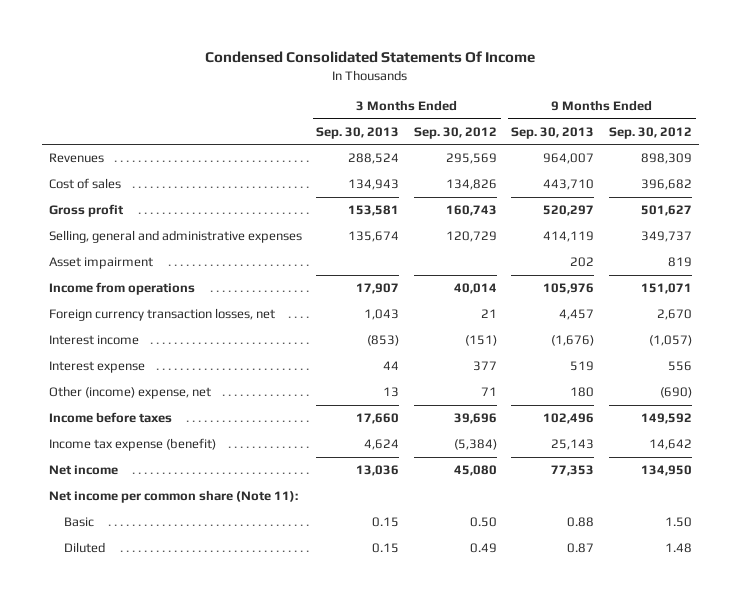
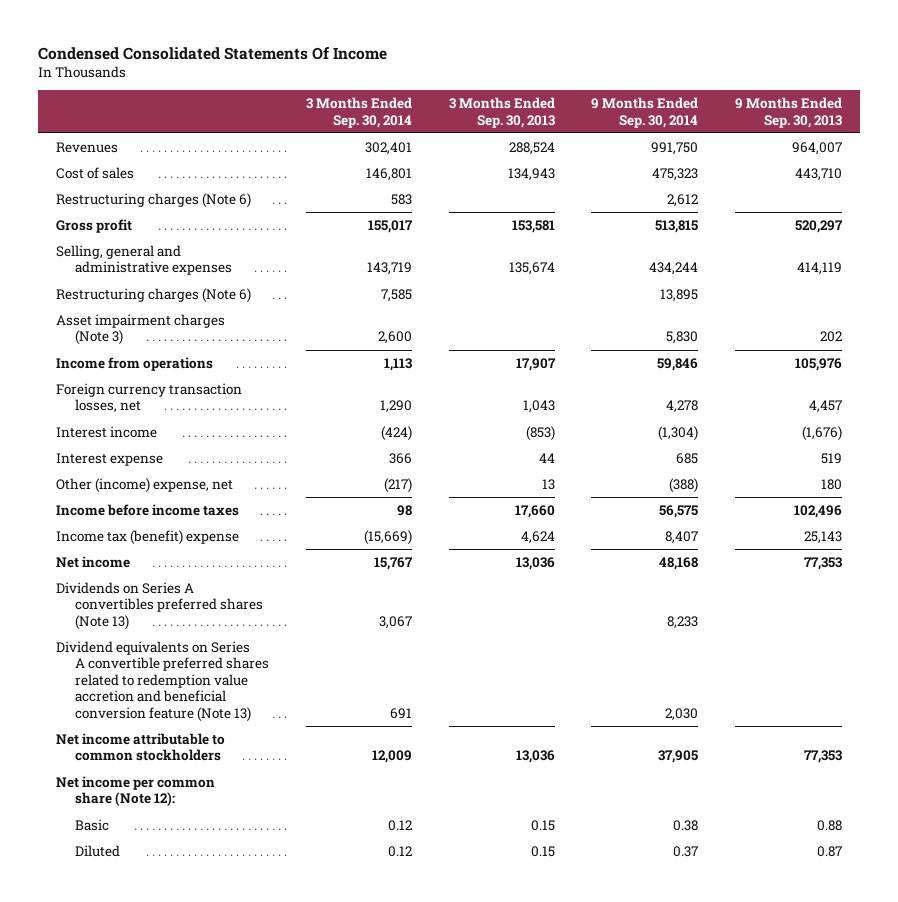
- | 3 Months Ended Sep. 30, 2013 | 3 Months Ended Sep. 30, 2012 | 9 Months Ended Sep. 30, 2013 | 9 Months Ended Sep. 30, 2012
+ | 3 Months Ended Sep. 30, 2014 | 3 Months Ended Sep. 30, 2013 | 9 Months Ended Sep. 30, 2014 | 9 Months Ended Sep. 30, 2013
+ Restructuring charges (Note 6) | 583 | | 2,612 |
- Asset impairment | | | 202 | 819
+ Restructuring charges (Note 6) | 7,585 | | 13,895 |
+ Asset impairment charges (Note 3) | 2,600 | | 5,830 | 202
- Income before taxes | 17,660 | 39,696 | 102,496 | 149,592
- Income tax expense (benefit) | 4,624 | (5,384) | 25,143 | 14,642
+ Income before income taxes | 98 | 17,660 | 56,575 | 102,496
+ Income tax (benefit) expense | (15,669) | 4,624 | 8,407 | 25,143
- Net income per common share (Note 11):
+ Dividends on Series A convertibles preferred shares (Note 13) | 3,067 | | 8,233 |
+ Dividend equivalents on Series A convertible preferred shares related to redemption value accretion and beneficial conversion feature (Note 13) | 691 | | 2,030 |
+ Net income attributable to common stockholders | 12,009 | 13,036 | 37,905 | 77,353
+ Net income per common share (Note 12):

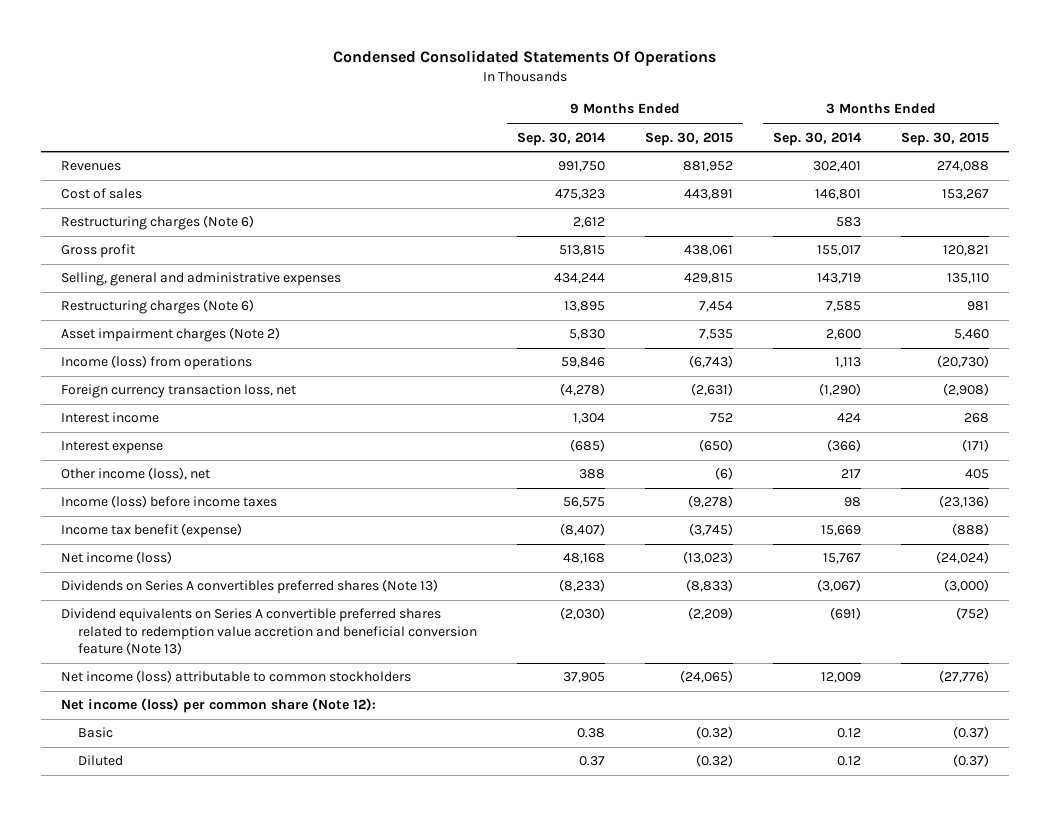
- Condensed Consolidated Statements Of Income
+ Condensed Consolidated Statements Of Operations
- | 3 Months Ended Sep. 30, 2014 | 3 Months Ended Sep. 30, 2013 | 9 Months Ended Sep. 30, 2014 | 9 Months Ended Sep. 30, 2013
+ | 9 Months Ended Sep. 30, 2014 | 9 Months Ended Sep. 30, 2015 | 3 Months Ended Sep. 30, 2014 | 3 Months Ended Sep. 30, 2015
- Asset impairment charges (Note 3) | 2,600 | | 5,830 | 202
- Income from operations | 1,113 | 17,907 | 59,846 | 105,976
- Foreign currency transaction losses, net | 1,290 | 1,043 | 4,278 | 4,457
- Interest income | (424) | (853) | (1,304) | (1,676)
- Interest expense | 366 | 44 | 685 | 519
- Other (income) expense, net | (217) | 13 | (388) | 180
- Income before income taxes | 98 | 17,660 | 56,575 | 102,496
- Income tax (benefit) expense | (15,669) | 4,624 | 8,407 | 25,143
- Net income | 15,767 | 13,036 | 48,168 | 77,353
- Dividends on Series A convertibles preferred shares (Note 13) | 3,067 | | 8,233 |
- Dividend equivalents on Series A convertible preferred shares related to redemption value accretion and beneficial conversion feature (Note 13) | 691 | | 2,030 |
- Net income attributable to common stockholders | 12,009 | 13,036 | 37,905 | 77,353
- Net income per common share (Note 12):
+ Asset impairment charges (Note 2) | 5,830 | 7,535 | 2,600 | 5,460
+ Income (loss) from operations | 59,846 | (6,743) | 1,113 | (20,730)
+ Foreign currency transaction loss, net | (4,278) | (2,631) | (1,290) | (2,908)
+ Interest income | 1,304 | 752 | 424 | 268
+ Interest expense | (685) | (650) | (366) | (171)
+ Other income (loss), net | 388 | (6) | 217 | 405
+ Income (loss) before income taxes | 56,575 | (9,278) | 98 | (23,136)
+ Income tax benefit (expense) | (8,407) | (3,745) | 15,669 | (888)
+ Net income (loss) | 48,168 | (13,023) | 15,767 | (24,024)
+ Dividends on Series A convertibles preferred shares (Note 13) | (8,233) | (8,833) | (3,067) | (3,000)
+ Dividend equivalents on Series A convertible preferred shares related to redemption value accretion and beneficial conversion feature (Note 13) | (2,030) | (2,209) | (691) | (752)
+ Net income (loss) attributable to common stockholders | 37,905 | (24,065) | 12,009 | (27,776)
+ Net income (loss) per common share (Note 12):

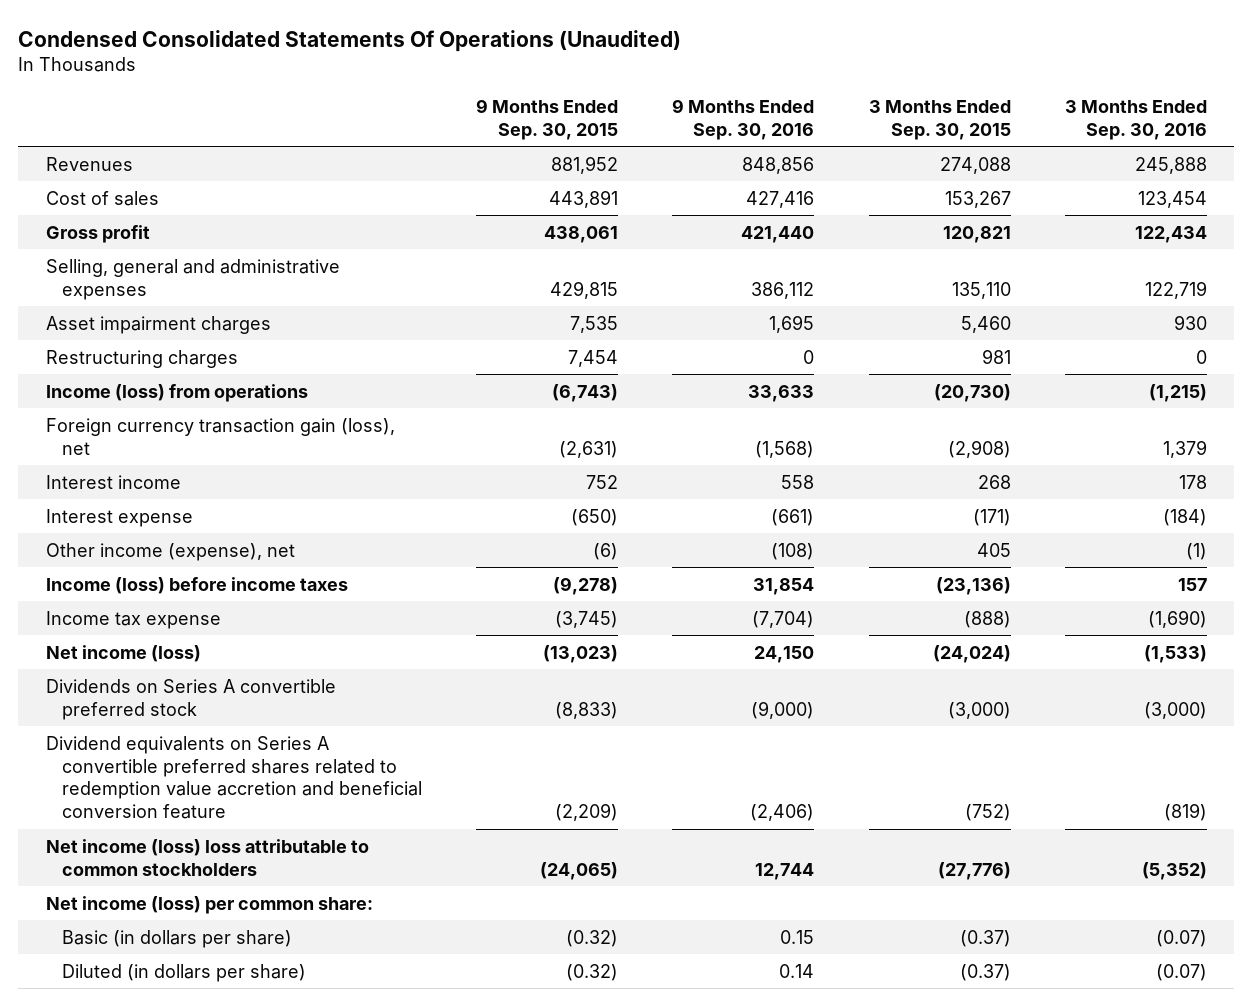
- Condensed Consolidated Statements Of Operations
+ Condensed Consolidated Statements Of Operations (Unaudited)
- | 9 Months Ended Sep. 30, 2014 | 9 Months Ended Sep. 30, 2015 | 3 Months Ended Sep. 30, 2014 | 3 Months Ended Sep. 30, 2015
+ | 9 Months Ended Sep. 30, 2015 | 9 Months Ended Sep. 30, 2016 | 3 Months Ended Sep. 30, 2015 | 3 Months Ended Sep. 30, 2016
- Restructuring charges (Note 6) | 2,612 | | 583 |
- Restructuring charges (Note 6) | 13,895 | 7,454 | 7,585 | 981
- Asset impairment charges (Note 2) | 5,830 | 7,535 | 2,600 | 5,460
+ Asset impairment charges | 7,535 | 1,695 | 5,460 | 930
+ Restructuring charges | 7,454 | 0 | 981 | 0
- Foreign currency transaction loss, net | (4,278) | (2,631) | (1,290) | (2,908)
+ Foreign currency transaction gain (loss), net | (2,631) | (1,568) | (2,908) | 1,379
- Other income (loss), net | 388 | (6) | 217 | 405
+ Other income (expense), net | (6) | (108) | 405 | (1)
- Income tax benefit (expense) | (8,407) | (3,745) | 15,669 | (888)
+ Income tax expense | (3,745) | (7,704) | (888) | (1,690)
- Dividends on Series A convertibles preferred shares (Note 13) | (8,233) | (8,833) | (3,067) | (3,000)
- Dividend equivalents on Series A convertible preferred shares related to redemption value accretion and beneficial conversion feature (Note 13) | (2,030) | (2,209) | (691) | (752)
- Net income (loss) attributable to common stockholders | 37,905 | (24,065) | 12,009 | (27,776)
- Net income (loss) per common share (Note 12):
- Basic | 0.38 | (0.32) | 0.12 | (0.37)
- Diluted | 0.37 | (0.32) | 0.12 | (0.37)
+ Dividends on Series A convertible preferred stock | (8,833) | (9,000) | (3,000) | (3,000)
+ Dividend equivalents on Series A convertible preferred shares related to redemption value accretion and beneficial conversion feature | (2,209) | (2,406) | (752) | (819)
+ Net income (loss) loss attributable to common stockholders | (24,065) | 12,744 | (27,776) | (5,352)
+ Net income (loss) per common share:
+ Basic (in dollars per share) | (0.32) | 0.15 | (0.37) | (0.07)
+ Diluted (in dollars per share) | (0.32) | 0.14 | (0.37) | (0.07)

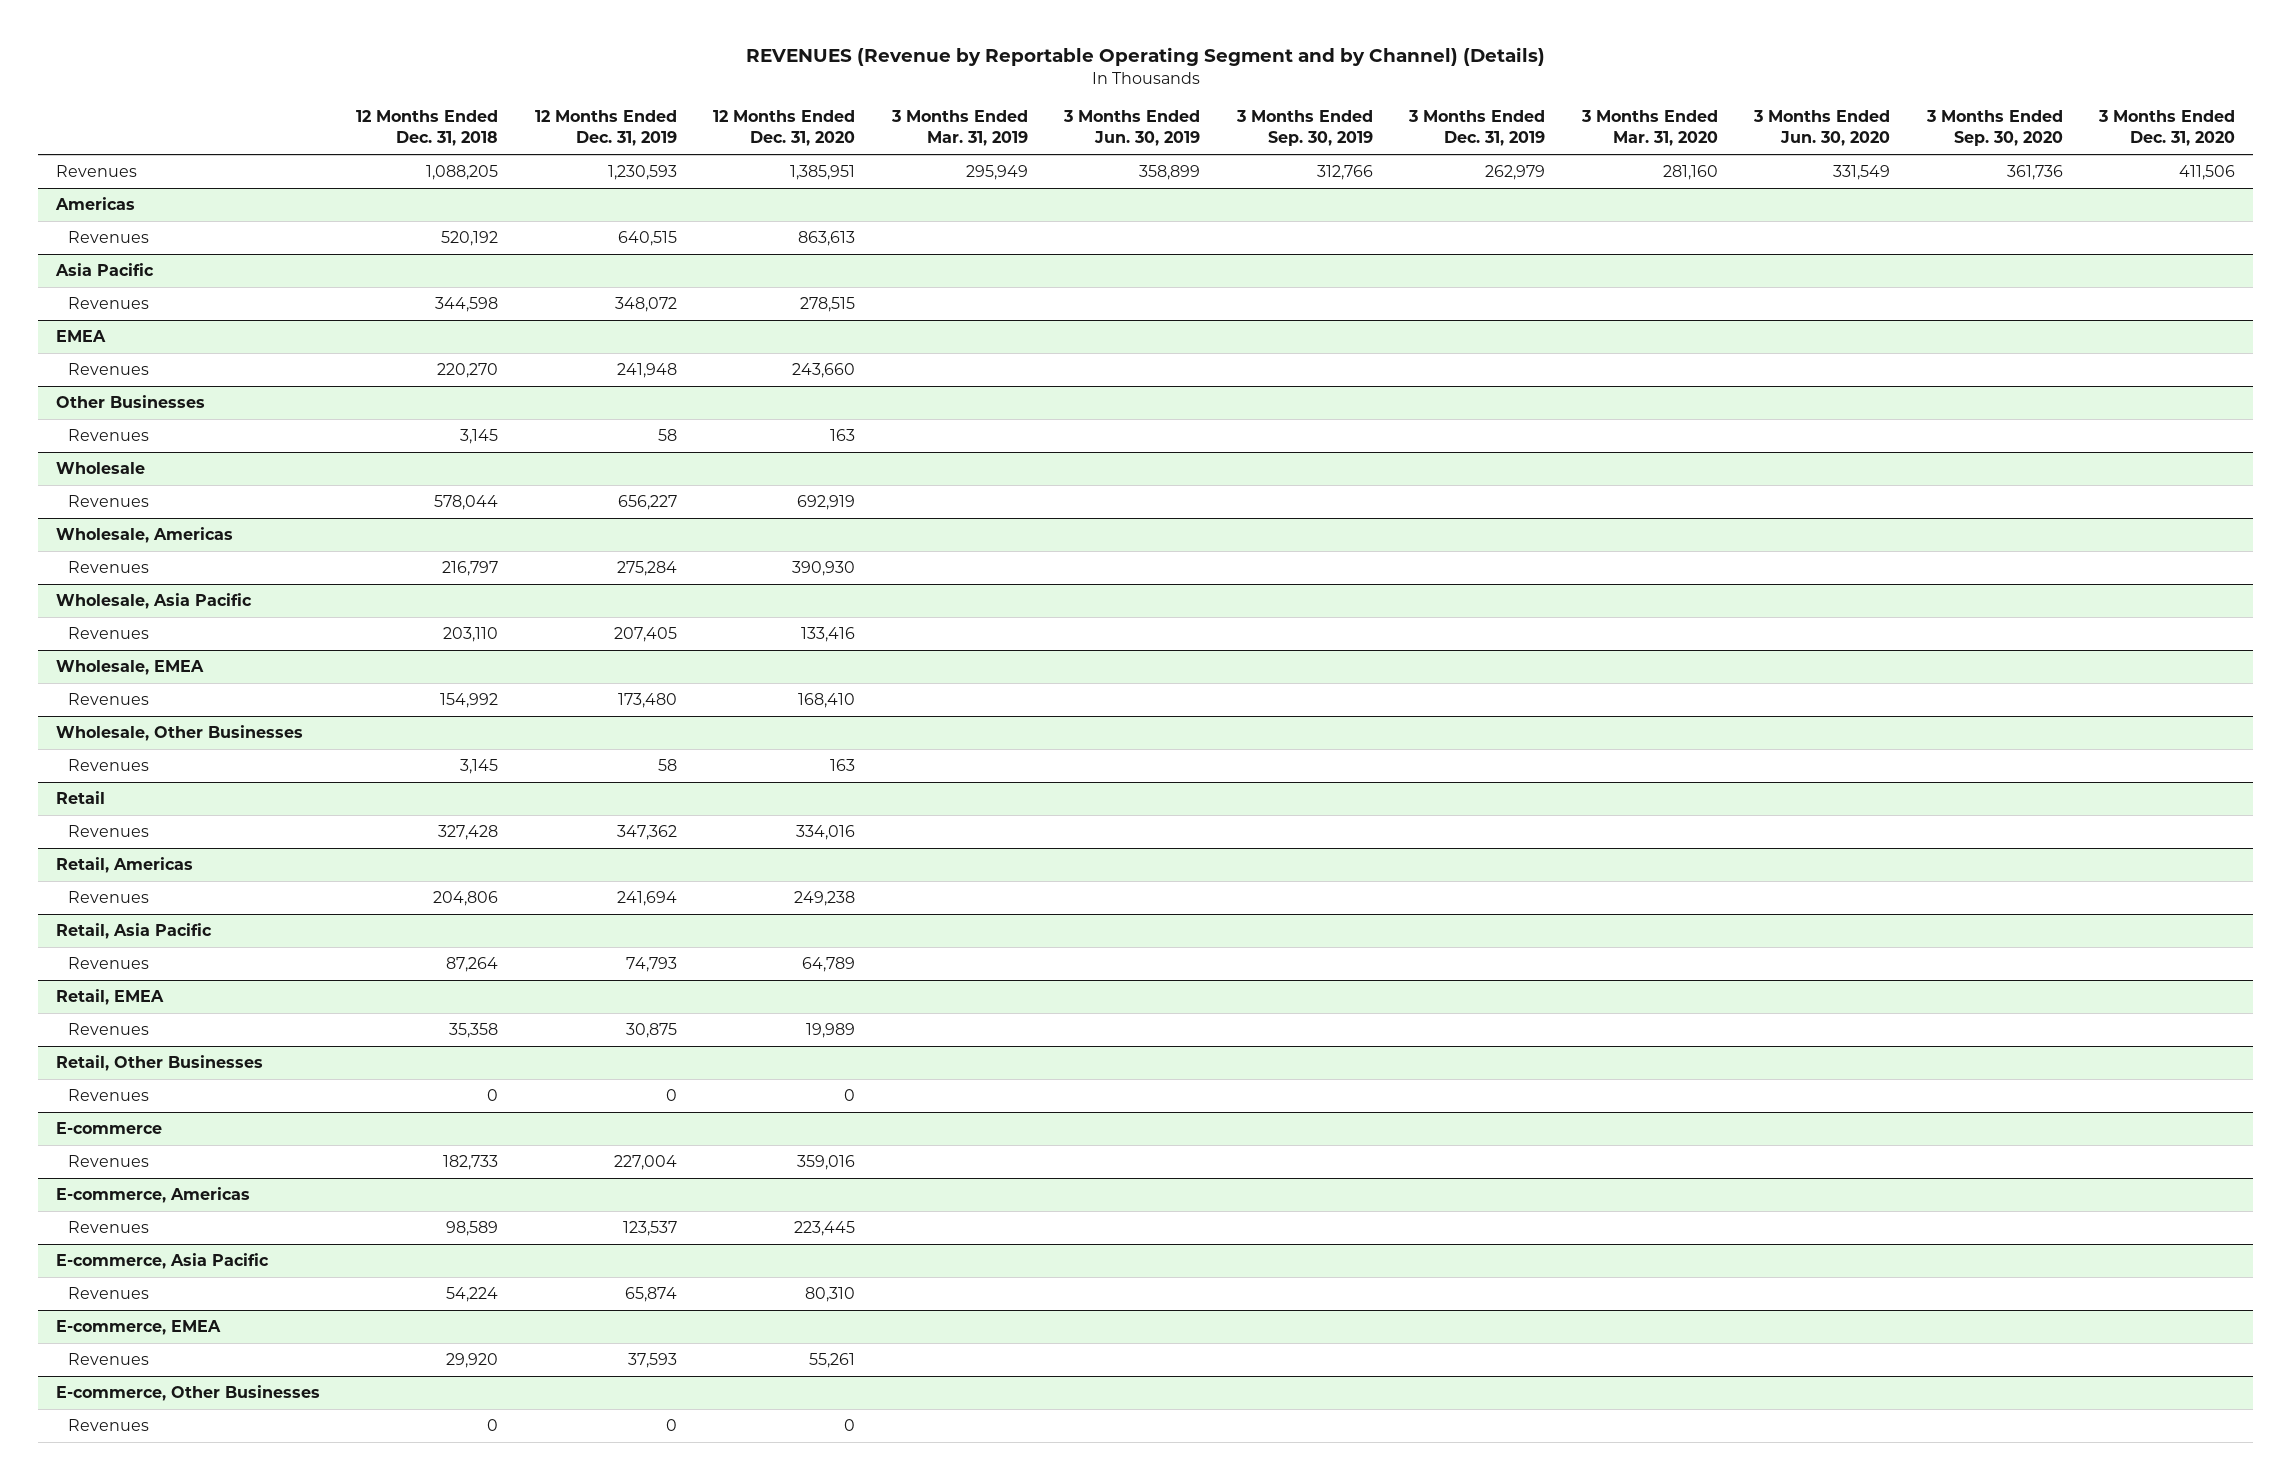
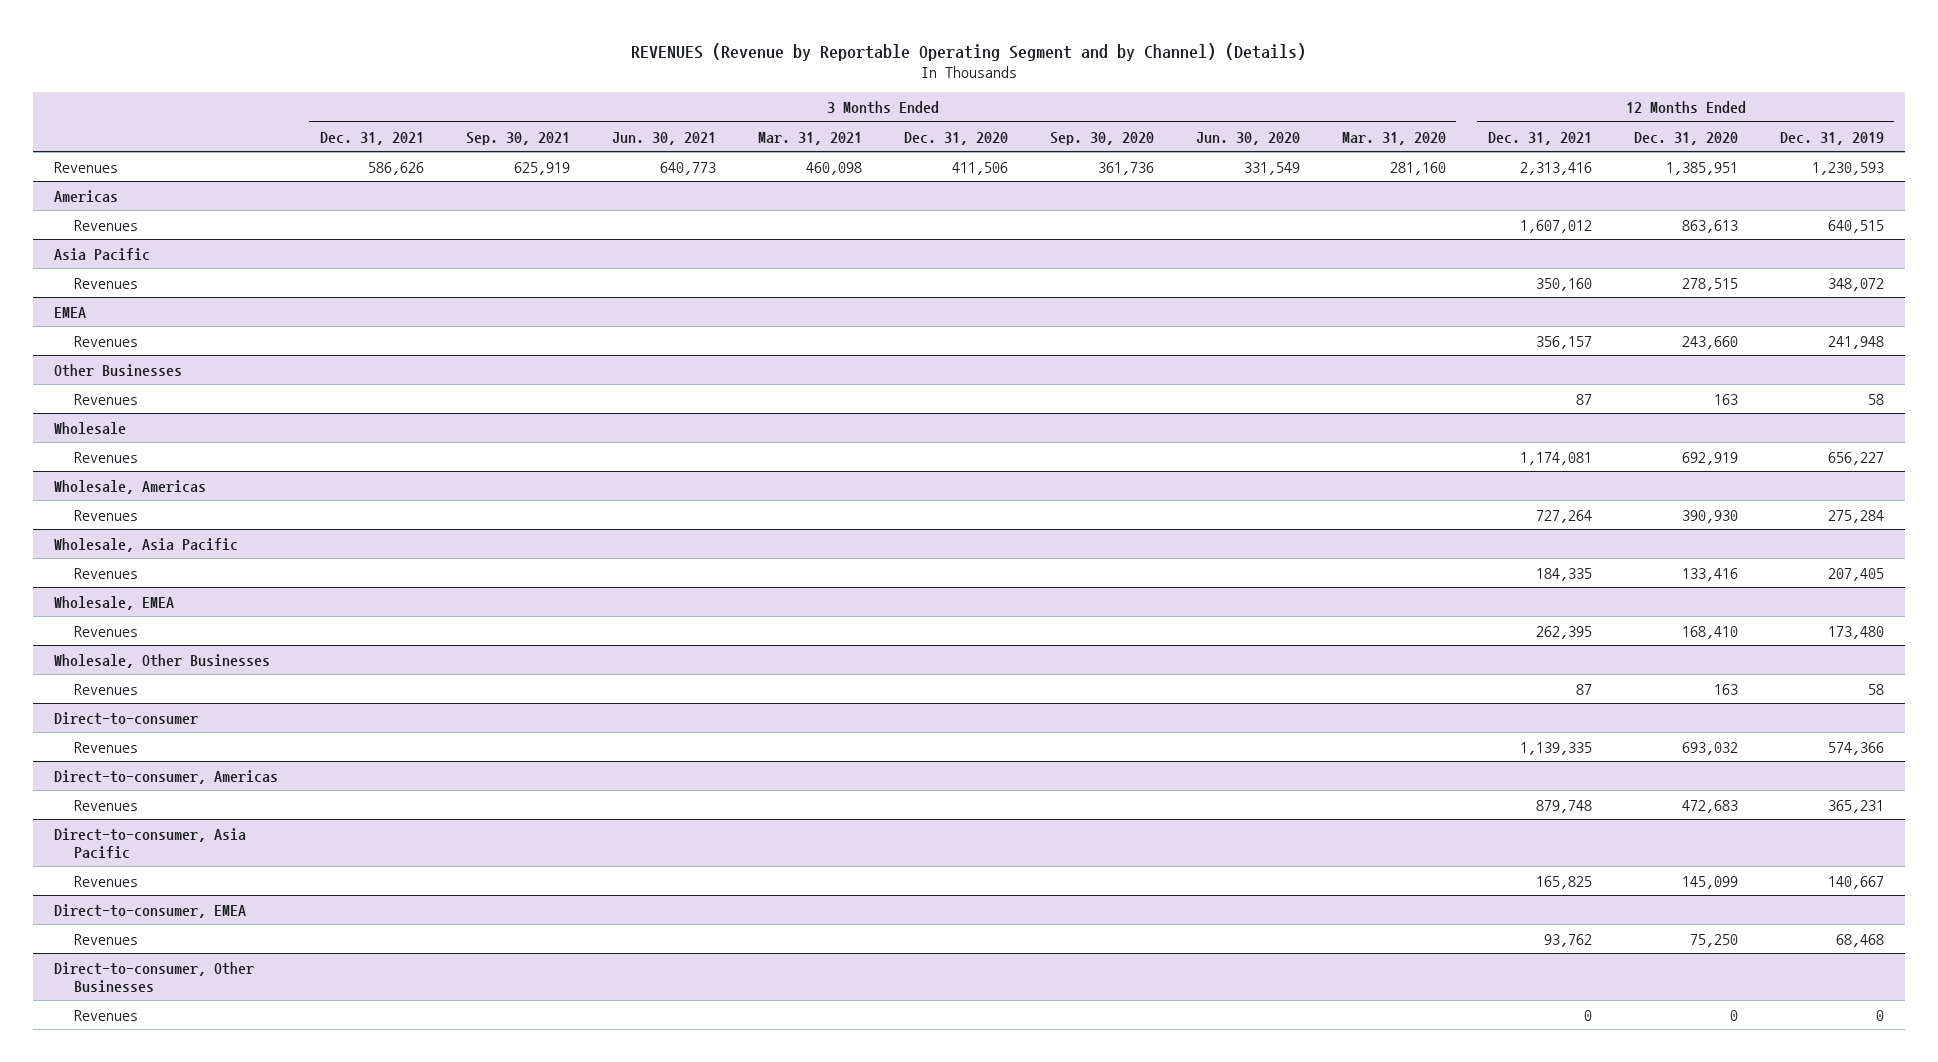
- | 12 Months Ended Dec. 31, 2018 | 12 Months Ended Dec. 31, 2019 | 12 Months Ended Dec. 31, 2020 | 3 Months Ended Mar. 31, 2019 | 3 Months Ended Jun. 30, 2019 | 3 Months Ended Sep. 30, 2019 | 3 Months Ended Dec. 31, 2019 | 3 Months Ended Mar. 31, 2020 | 3 Months Ended Jun. 30, 2020 | 3 Months Ended Sep. 30, 2020 | 3 Months Ended Dec. 31, 2020
+ | 3 Months Ended Dec. 31, 2021 | 3 Months Ended Sep. 30, 2021 | 3 Months Ended Jun. 30, 2021 | 3 Months Ended Mar. 31, 2021 | 3 Months Ended Dec. 31, 2020 | 3 Months Ended Sep. 30, 2020 | 3 Months Ended Jun. 30, 2020 | 3 Months Ended Mar. 31, 2020 | 12 Months Ended Dec. 31, 2021 | 12 Months Ended Dec. 31, 2020 | 12 Months Ended Dec. 31, 2019
- Retail
- Revenues | 327,428 | 347,362 | 334,016 | | | | | | | |
- Retail, Americas
- Revenues | 204,806 | 241,694 | 249,238 | | | | | | | |
- Retail, Asia Pacific
- Revenues | 87,264 | 74,793 | 64,789 | | | | | | | |
- Retail, EMEA
- Revenues | 35,358 | 30,875 | 19,989 | | | | | | | |
- Retail, Other Businesses
- Revenues | 0 | 0 | 0 | | | | | | | |
- E-commerce
- Revenues | 182,733 | 227,004 | 359,016 | | | | | | | |
- E-commerce, Americas
- Revenues | 98,589 | 123,537 | 223,445 | | | | | | | |
- E-commerce, Asia Pacific
- Revenues | 54,224 | 65,874 | 80,310 | | | | | | | |
- E-commerce, EMEA
- Revenues | 29,920 | 37,593 | 55,261 | | | | | | | |
- E-commerce, Other Businesses
+ Direct-to-consumer
+ Revenues | | | | | | | | | 1,139,335 | 693,032 | 574,366
+ Direct-to-consumer, Americas
+ Revenues | | | | | | | | | 879,748 | 472,683 | 365,231
+ Direct-to-consumer, Asia Pacific
+ Revenues | | | | | | | | | 165,825 | 145,099 | 140,667
+ Direct-to-consumer, EMEA
+ Revenues | | | | | | | | | 93,762 | 75,250 | 68,468
+ Direct-to-consumer, Other Businesses

